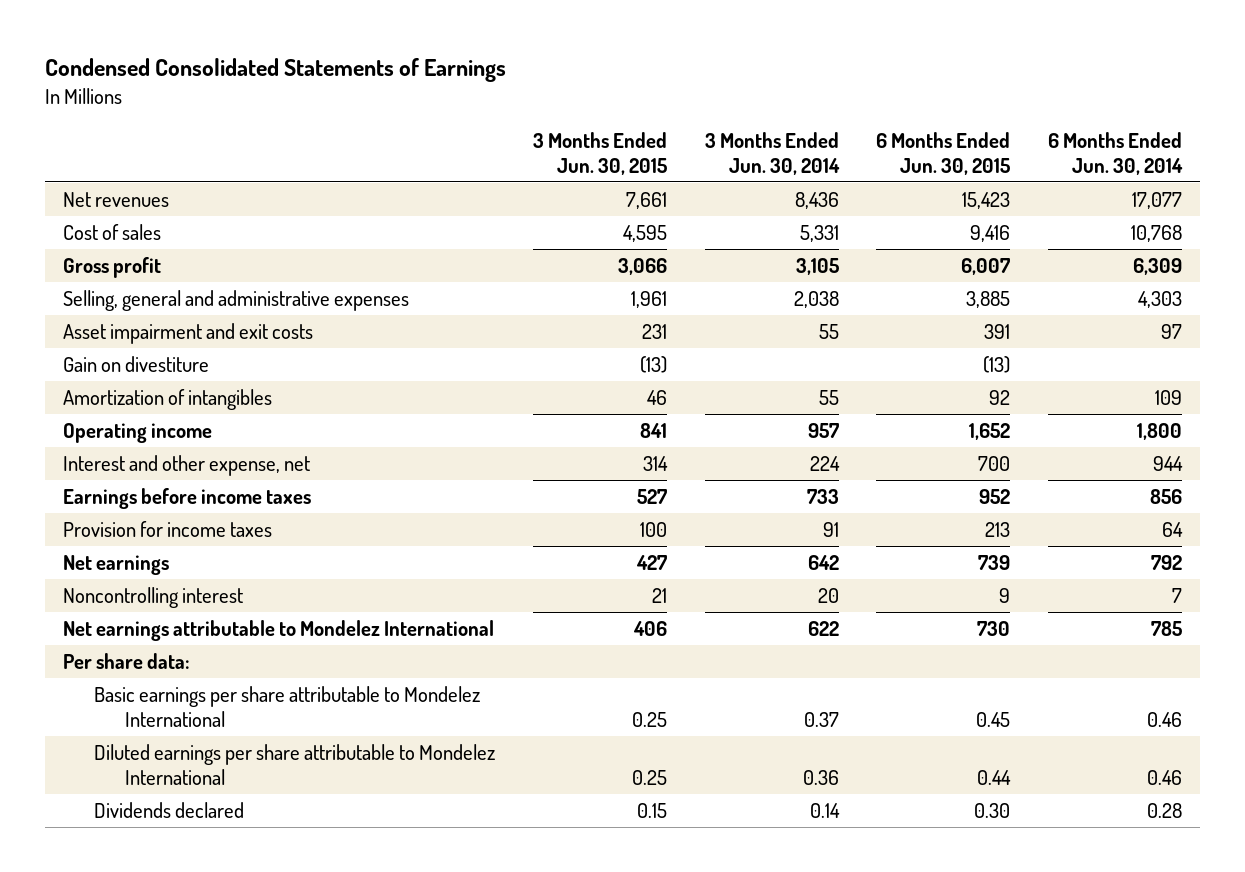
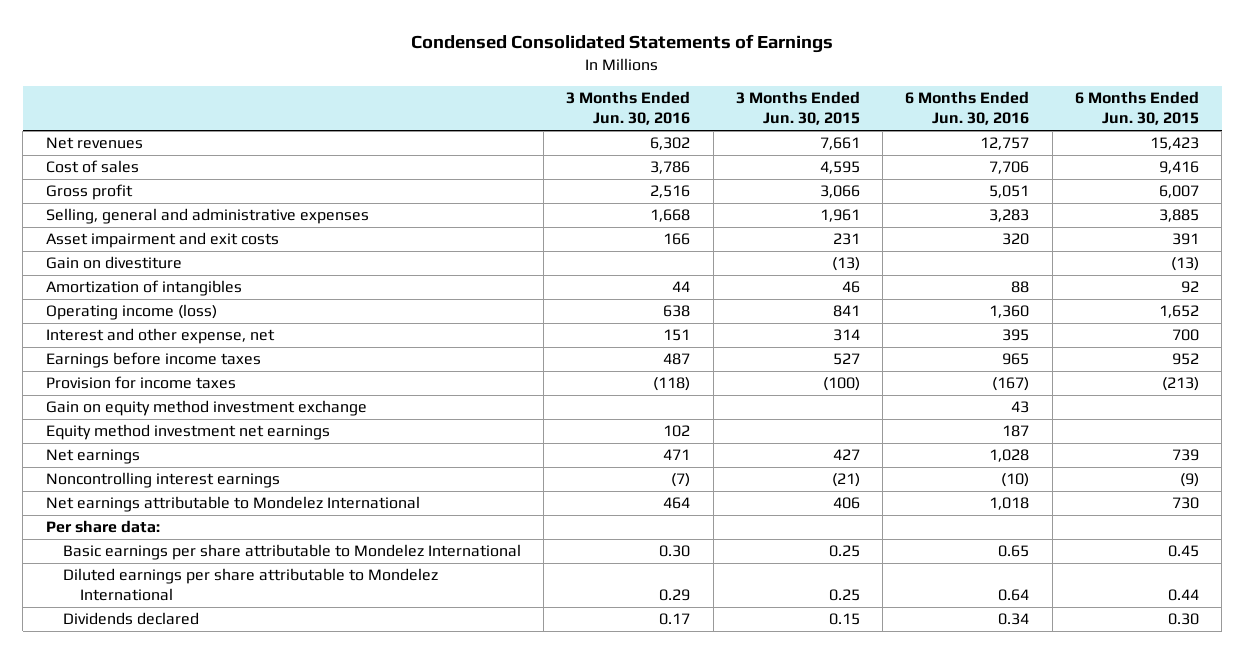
- | 3 Months Ended Jun. 30, 2015 | 3 Months Ended Jun. 30, 2014 | 6 Months Ended Jun. 30, 2015 | 6 Months Ended Jun. 30, 2014
+ | 3 Months Ended Jun. 30, 2016 | 3 Months Ended Jun. 30, 2015 | 6 Months Ended Jun. 30, 2016 | 6 Months Ended Jun. 30, 2015
- Operating income | 841 | 957 | 1,652 | 1,800
+ Operating income (loss) | 638 | 841 | 1,360 | 1,652
- Provision for income taxes | 100 | 91 | 213 | 64
+ Provision for income taxes | (118) | (100) | (167) | (213)
+ Gain on equity method investment exchange | | | 43 |
+ Equity method investment net earnings | 102 | | 187 |
- Noncontrolling interest | 21 | 20 | 9 | 7
+ Noncontrolling interest earnings | (7) | (21) | (10) | (9)

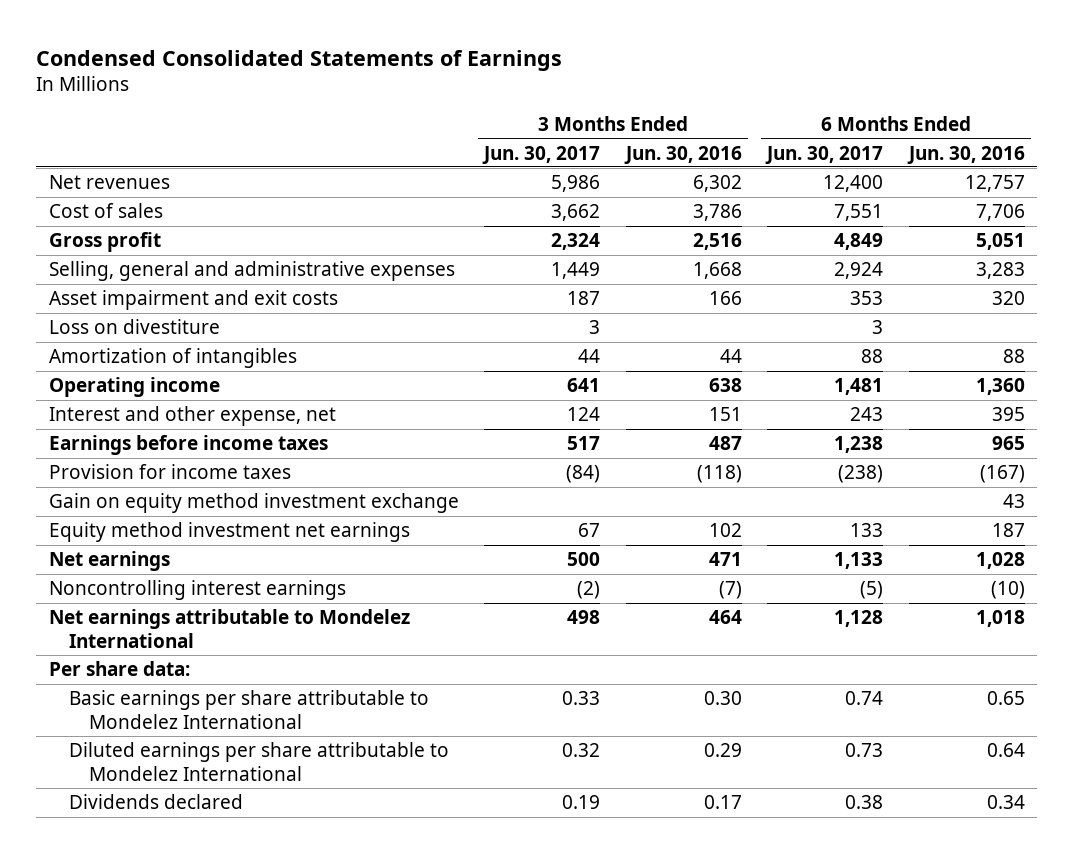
- | 3 Months Ended Jun. 30, 2016 | 3 Months Ended Jun. 30, 2015 | 6 Months Ended Jun. 30, 2016 | 6 Months Ended Jun. 30, 2015
+ | 3 Months Ended Jun. 30, 2017 | 3 Months Ended Jun. 30, 2016 | 6 Months Ended Jun. 30, 2017 | 6 Months Ended Jun. 30, 2016
- Gain on divestiture | | (13) | | (13)
+ Loss on divestiture | 3 | | 3 |
- Operating income (loss) | 638 | 841 | 1,360 | 1,652
+ Operating income | 641 | 638 | 1,481 | 1,360

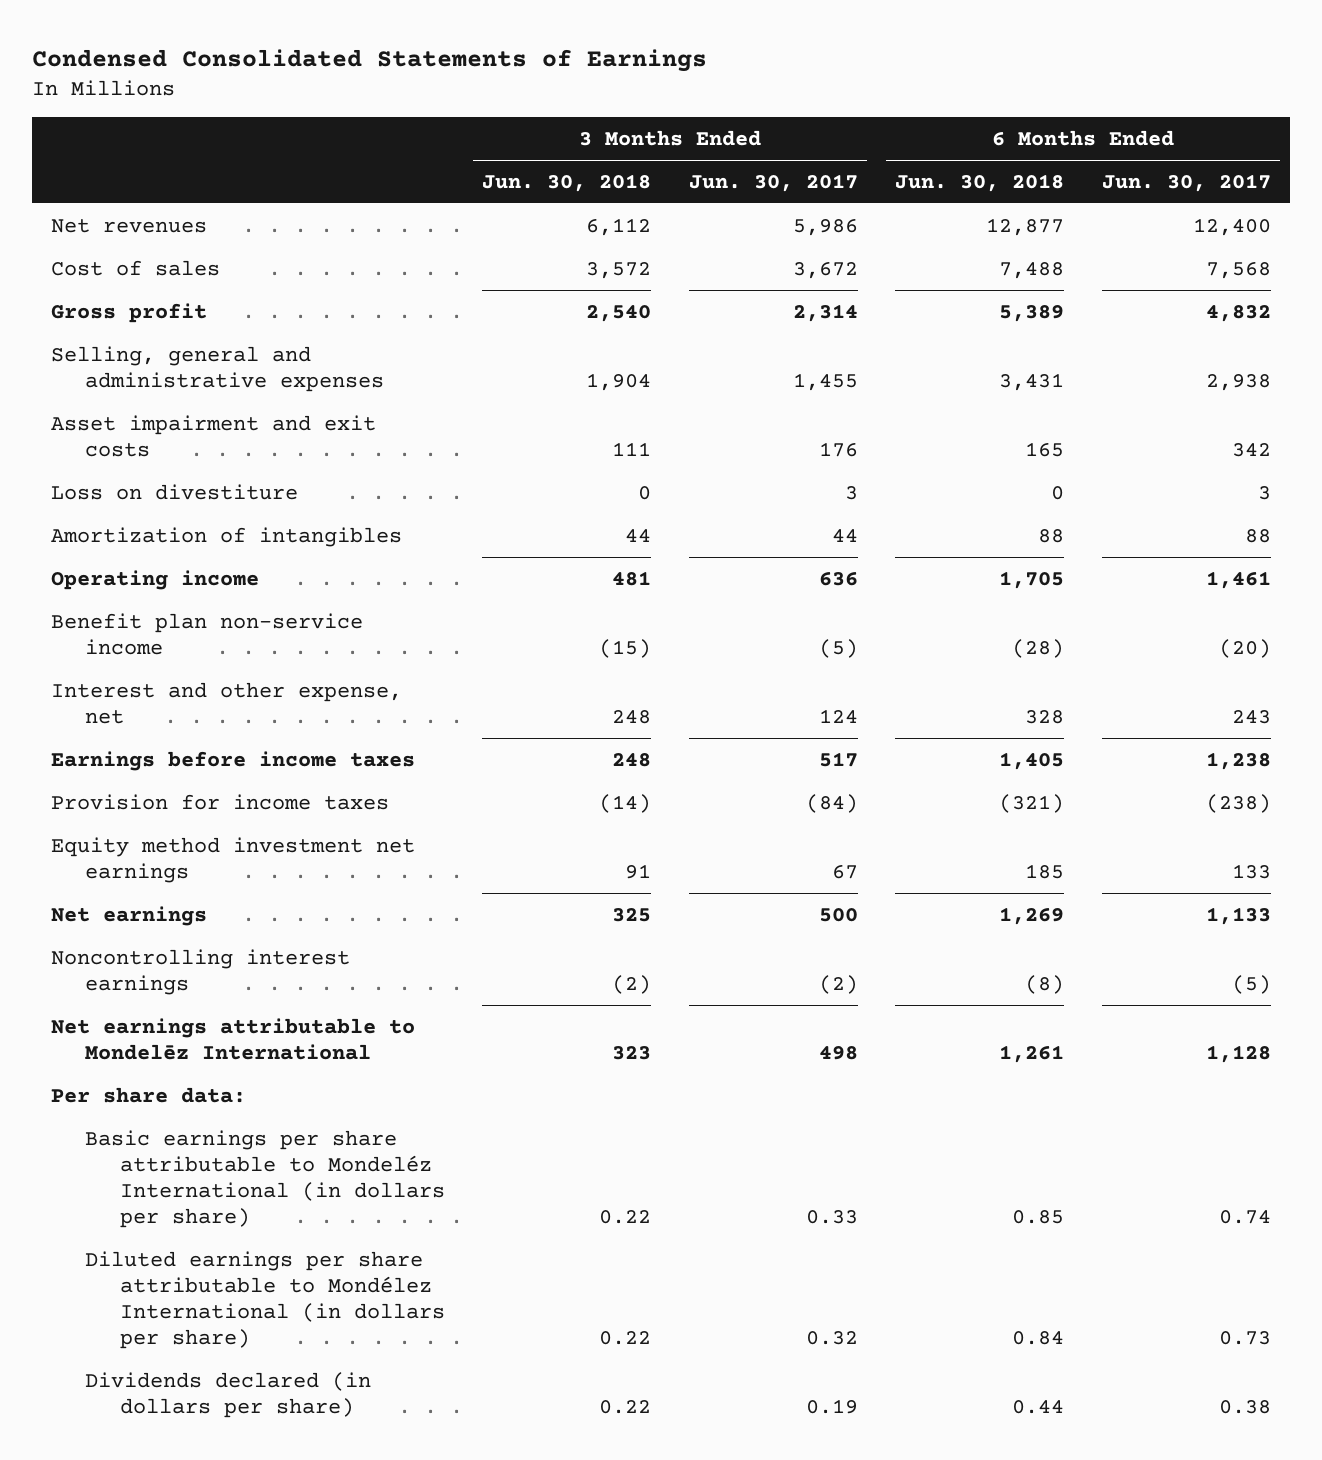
- | 3 Months Ended Jun. 30, 2017 | 3 Months Ended Jun. 30, 2016 | 6 Months Ended Jun. 30, 2017 | 6 Months Ended Jun. 30, 2016
+ | 3 Months Ended Jun. 30, 2018 | 3 Months Ended Jun. 30, 2017 | 6 Months Ended Jun. 30, 2018 | 6 Months Ended Jun. 30, 2017
- Cost of sales | 3,662 | 3,786 | 7,551 | 7,706
- Gross profit | 2,324 | 2,516 | 4,849 | 5,051
- Selling, general and administrative expenses | 1,449 | 1,668 | 2,924 | 3,283
- Asset impairment and exit costs | 187 | 166 | 353 | 320
+ Cost of sales | 3,572 | 3,672 | 7,488 | 7,568
+ Gross profit | 2,540 | 2,314 | 5,389 | 4,832
+ Selling, general and administrative expenses | 1,904 | 1,455 | 3,431 | 2,938
+ Asset impairment and exit costs | 111 | 176 | 165 | 342
- Operating income | 641 | 638 | 1,481 | 1,360
+ Operating income | 481 | 636 | 1,705 | 1,461
+ Benefit plan non-service income | (15) | (5) | (28) | (20)
- Gain on equity method investment exchange | | | | 43
- Net earnings attributable to Mondelez International | 498 | 464 | 1,128 | 1,018
+ Net earnings attributable to Mondelēz International | 323 | 498 | 1,261 | 1,128
- Basic earnings per share attributable to Mondelez International | 0.33 | 0.30 | 0.74 | 0.65
- Diluted earnings per share attributable to Mondelez International | 0.32 | 0.29 | 0.73 | 0.64
- Dividends declared | 0.19 | 0.17 | 0.38 | 0.34
+ Basic earnings per share attributable to Mondeléz International (in dollars per share) | 0.22 | 0.33 | 0.85 | 0.74
+ Diluted earnings per share attributable to Mondélez International (in dollars per share) | 0.22 | 0.32 | 0.84 | 0.73
+ Dividends declared (in dollars per share) | 0.22 | 0.19 | 0.44 | 0.38

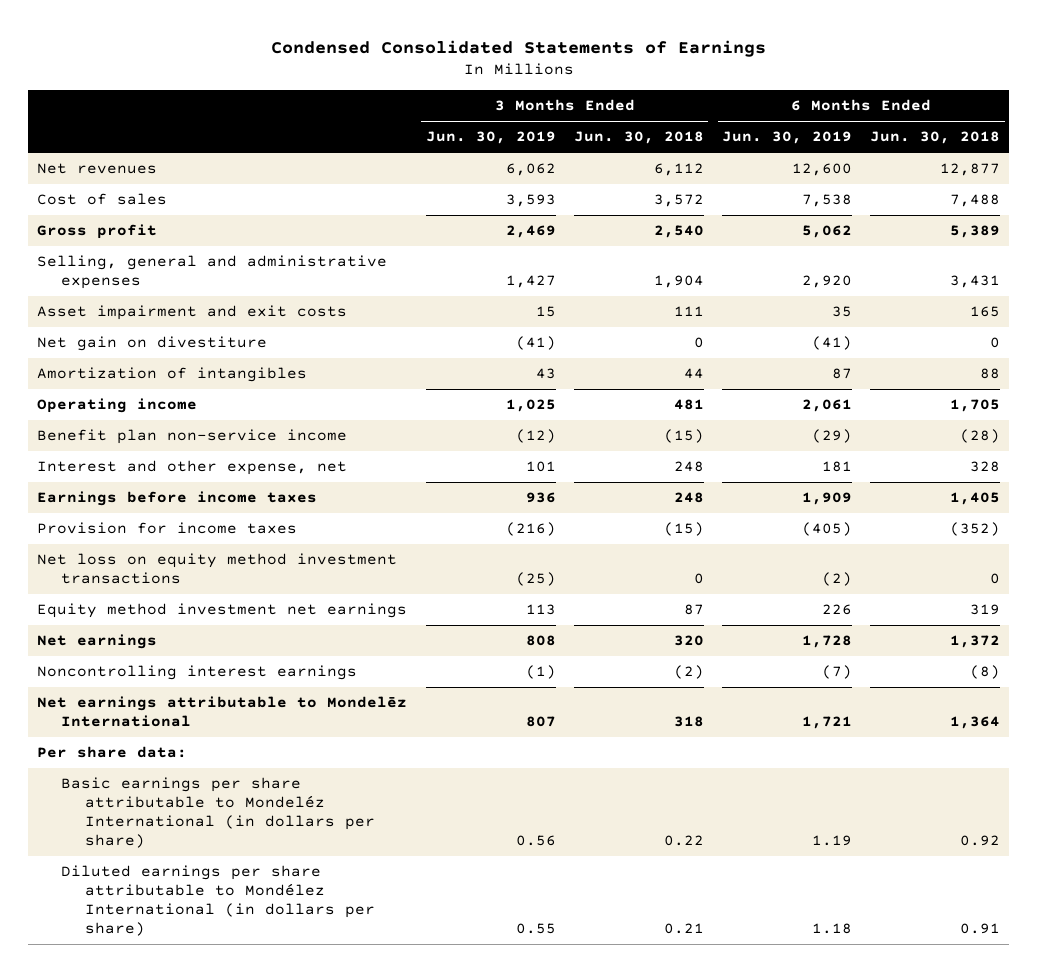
- | 3 Months Ended Jun. 30, 2018 | 3 Months Ended Jun. 30, 2017 | 6 Months Ended Jun. 30, 2018 | 6 Months Ended Jun. 30, 2017
+ | 3 Months Ended Jun. 30, 2019 | 3 Months Ended Jun. 30, 2018 | 6 Months Ended Jun. 30, 2019 | 6 Months Ended Jun. 30, 2018
- Loss on divestiture | 0 | 3 | 0 | 3
+ Net gain on divestiture | (41) | 0 | (41) | 0
- Provision for income taxes | (14) | (84) | (321) | (238)
- Equity method investment net earnings | 91 | 67 | 185 | 133
- Net earnings | 325 | 500 | 1,269 | 1,133
+ Provision for income taxes | (216) | (15) | (405) | (352)
+ Net loss on equity method investment transactions | (25) | 0 | (2) | 0
+ Equity method investment net earnings | 113 | 87 | 226 | 319
+ Net earnings | 808 | 320 | 1,728 | 1,372
- Net earnings attributable to Mondelēz International | 323 | 498 | 1,261 | 1,128
+ Net earnings attributable to Mondelēz International | 807 | 318 | 1,721 | 1,364
- Basic earnings per share attributable to Mondeléz International (in dollars per share) | 0.22 | 0.33 | 0.85 | 0.74
- Diluted earnings per share attributable to Mondélez International (in dollars per share) | 0.22 | 0.32 | 0.84 | 0.73
- Dividends declared (in dollars per share) | 0.22 | 0.19 | 0.44 | 0.38
+ Basic earnings per share attributable to Mondeléz International (in dollars per share) | 0.56 | 0.22 | 1.19 | 0.92
+ Diluted earnings per share attributable to Mondélez International (in dollars per share) | 0.55 | 0.21 | 1.18 | 0.91

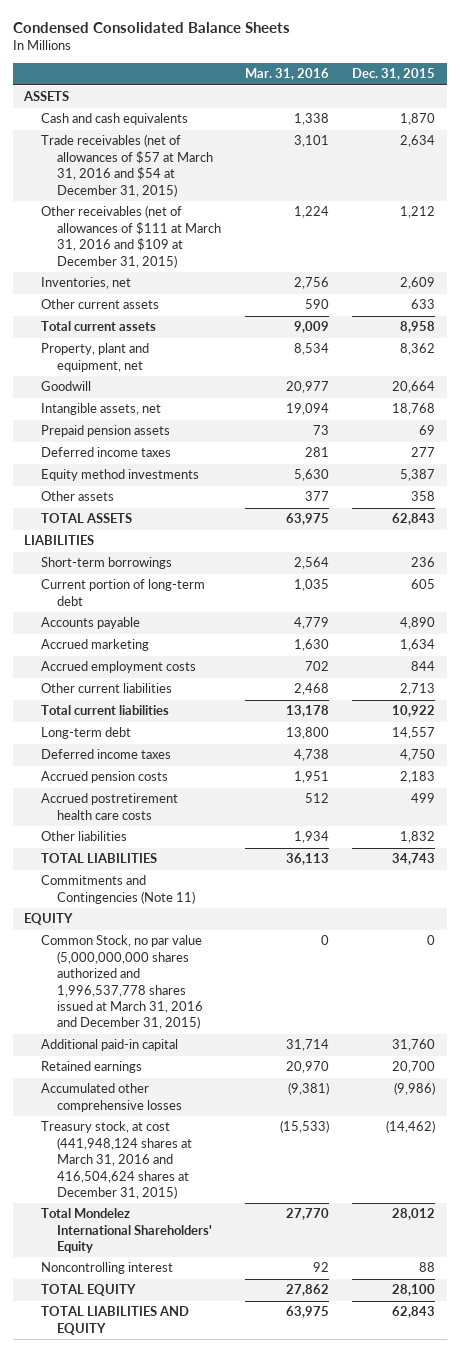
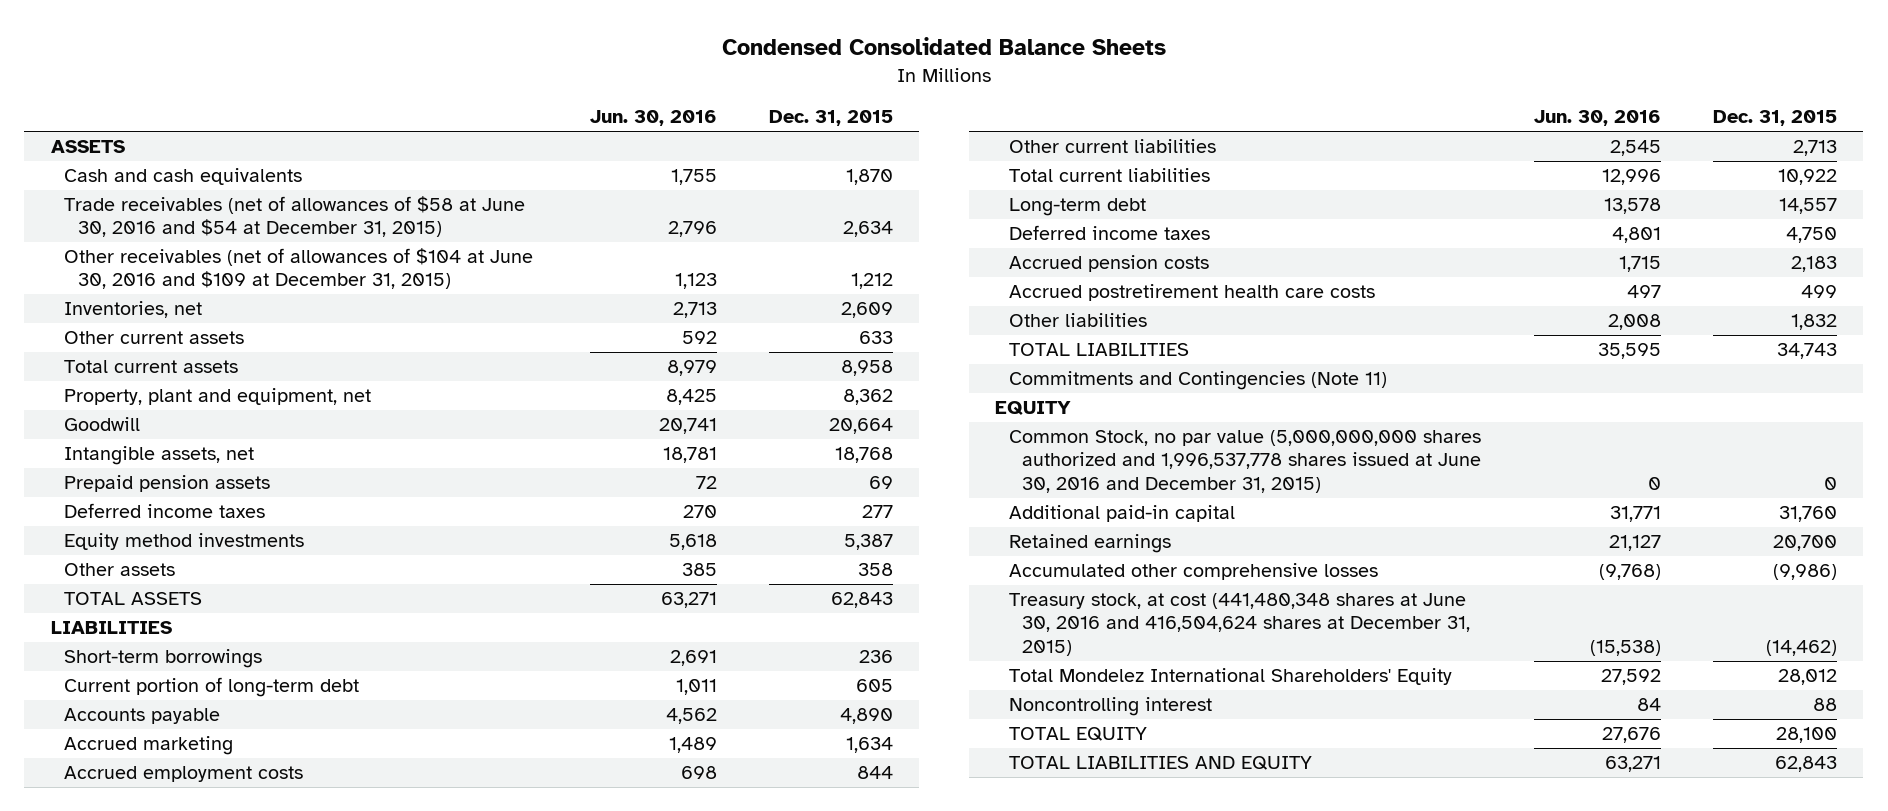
- | Mar. 31, 2016 | Dec. 31, 2015
+ | Jun. 30, 2016 | Dec. 31, 2015
- Trade receivables (net of allowances of $57 at March 31, 2016 and $54 at December 31, 2015) | 3,101 | 2,634
- Other receivables (net of allowances of $111 at March 31, 2016 and $109 at December 31, 2015) | 1,224 | 1,212
+ Trade receivables (net of allowances of $58 at June 30, 2016 and $54 at December 31, 2015) | 2,796 | 2,634
+ Other receivables (net of allowances of $104 at June 30, 2016 and $109 at December 31, 2015) | 1,123 | 1,212
- Common Stock, no par value (5,000,000,000 shares authorized and 1,996,537,778 shares issued at March 31, 2016 and December 31, 2015) | 0 | 0
+ Common Stock, no par value (5,000,000,000 shares authorized and 1,996,537,778 shares issued at June 30, 2016 and December 31, 2015) | 0 | 0
- Treasury stock, at cost (441,948,124 shares at March 31, 2016 and 416,504,624 shares at December 31, 2015) | (15,533) | (14,462)
+ Treasury stock, at cost (441,480,348 shares at June 30, 2016 and 416,504,624 shares at December 31, 2015) | (15,538) | (14,462)

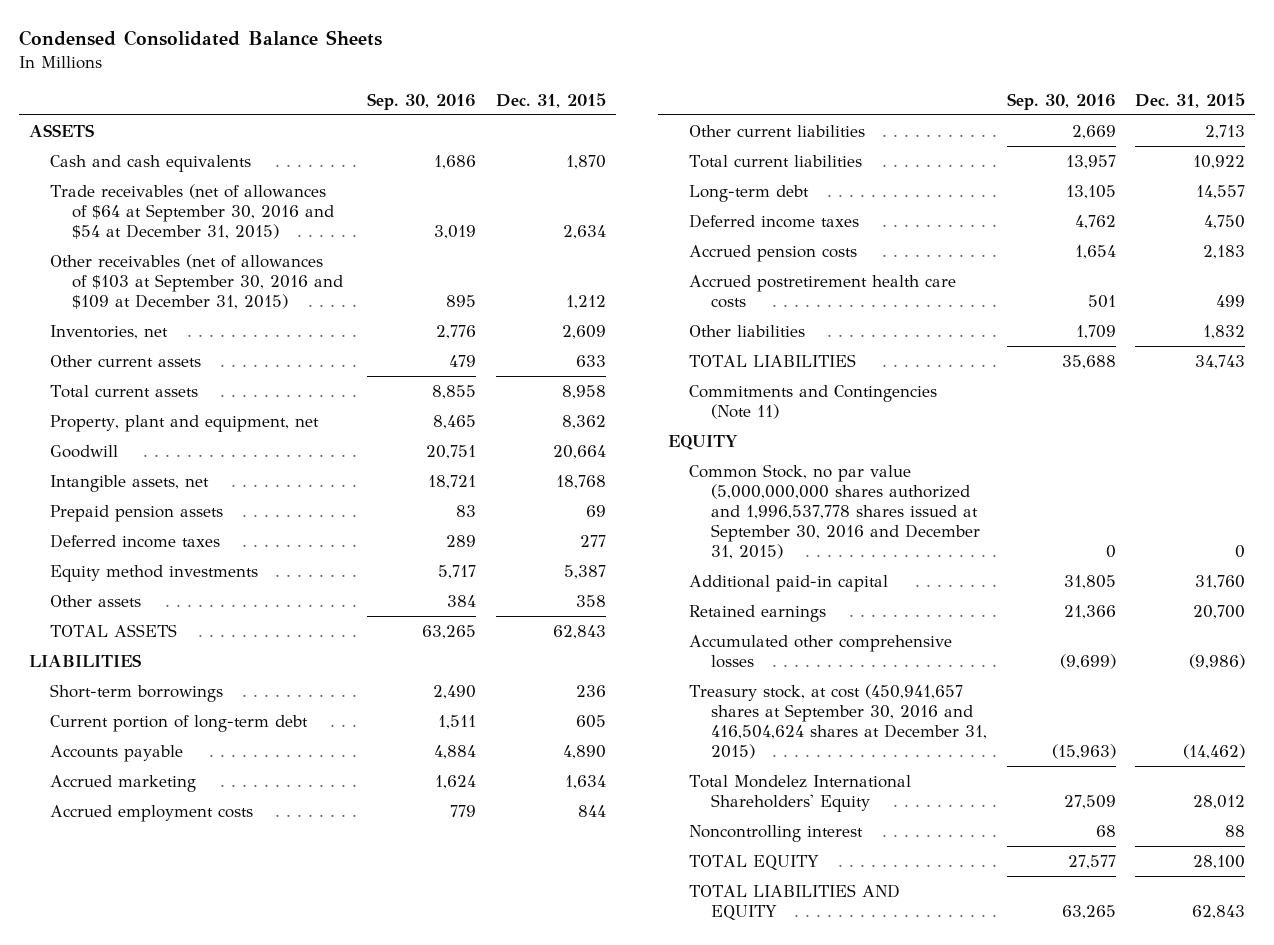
- | Jun. 30, 2016 | Dec. 31, 2015
+ | Sep. 30, 2016 | Dec. 31, 2015
- Trade receivables (net of allowances of $58 at June 30, 2016 and $54 at December 31, 2015) | 2,796 | 2,634
- Other receivables (net of allowances of $104 at June 30, 2016 and $109 at December 31, 2015) | 1,123 | 1,212
+ Trade receivables (net of allowances of $64 at September 30, 2016 and $54 at December 31, 2015) | 3,019 | 2,634
+ Other receivables (net of allowances of $103 at September 30, 2016 and $109 at December 31, 2015) | 895 | 1,212
- Common Stock, no par value (5,000,000,000 shares authorized and 1,996,537,778 shares issued at June 30, 2016 and December 31, 2015) | 0 | 0
+ Common Stock, no par value (5,000,000,000 shares authorized and 1,996,537,778 shares issued at September 30, 2016 and December 31, 2015) | 0 | 0
- Treasury stock, at cost (441,480,348 shares at June 30, 2016 and 416,504,624 shares at December 31, 2015) | (15,538) | (14,462)
+ Treasury stock, at cost (450,941,657 shares at September 30, 2016 and 416,504,624 shares at December 31, 2015) | (15,963) | (14,462)

